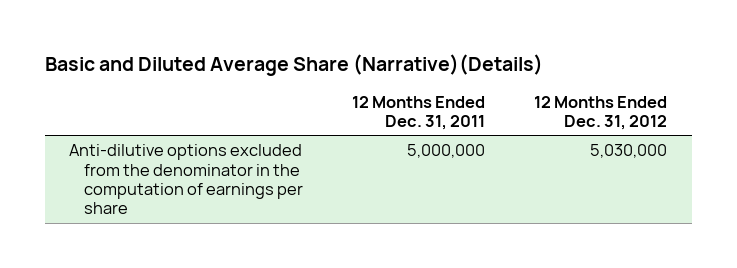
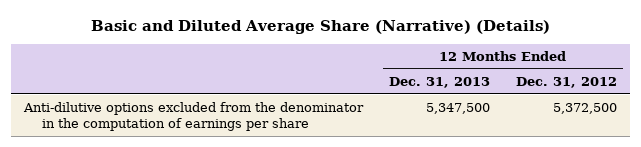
- Basic and Diluted Average Share (Narrative)(Details)
+ Basic and Diluted Average Share (Narrative) (Details)
- | 12 Months Ended Dec. 31, 2011 | 12 Months Ended Dec. 31, 2012
+ | 12 Months Ended Dec. 31, 2013 | 12 Months Ended Dec. 31, 2012
- Anti-dilutive options excluded from the denominator in the computation of earnings per share | 5,000,000 | 5,030,000
+ Anti-dilutive options excluded from the denominator in the computation of earnings per share | 5,347,500 | 5,372,500

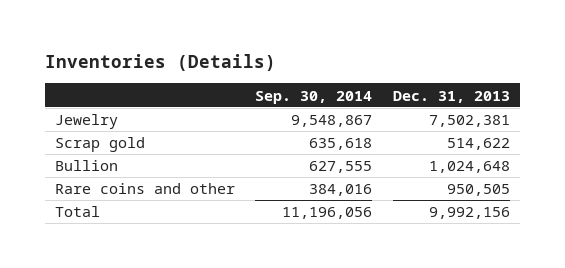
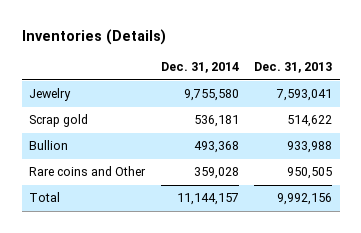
- | Sep. 30, 2014 | Dec. 31, 2013
+ | Dec. 31, 2014 | Dec. 31, 2013
- Jewelry | 9,548,867 | 7,502,381
+ Jewelry | 9,755,580 | 7,593,041
- Bullion | 627,555 | 1,024,648
- Rare coins and other | 384,016 | 950,505
+ Bullion | 493,368 | 933,988
+ Rare coins and Other | 359,028 | 950,505

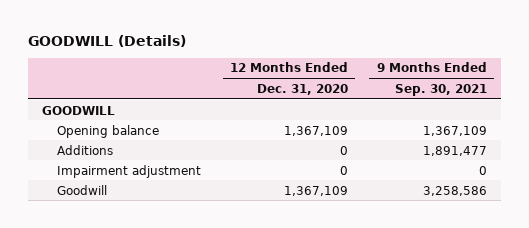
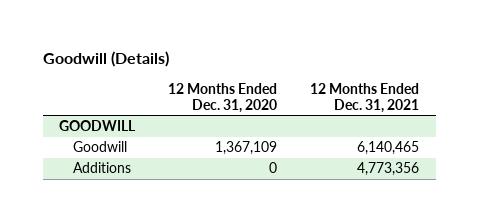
- GOODWILL (Details)
+ Goodwill (Details)
- | 12 Months Ended Dec. 31, 2020 | 9 Months Ended Sep. 30, 2021
+ | 12 Months Ended Dec. 31, 2020 | 12 Months Ended Dec. 31, 2021
- Opening balance | 1,367,109 | 1,367,109
- Impairment adjustment | 0 | 0
moved down: Additions | 0 | 4,773,356

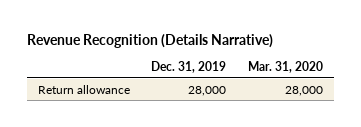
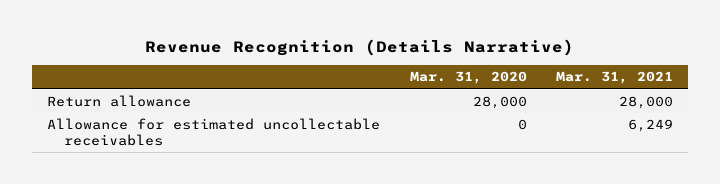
- | Dec. 31, 2019 | Mar. 31, 2020
+ | Mar. 31, 2020 | Mar. 31, 2021
+ Allowance for estimated uncollectable receivables | 0 | 6,249

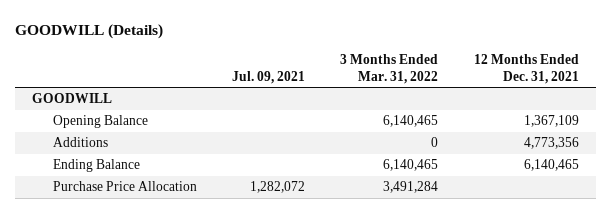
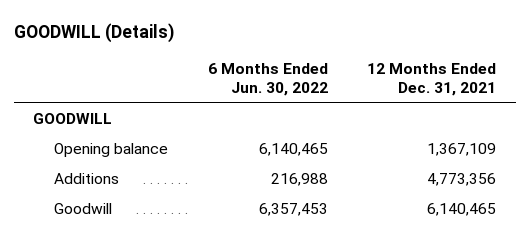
- | Jul. 09, 2021 | 3 Months Ended Mar. 31, 2022 | 12 Months Ended Dec. 31, 2021
+ | 6 Months Ended Jun. 30, 2022 | 12 Months Ended Dec. 31, 2021
- Opening Balance | | 6,140,465 | 1,367,109
+ Opening balance | 6,140,465 | 1,367,109
- Ending Balance | | 6,140,465 | 6,140,465
- Purchase Price Allocation | 1,282,072 | 3,491,284 |
+ Goodwill | 6,357,453 | 6,140,465

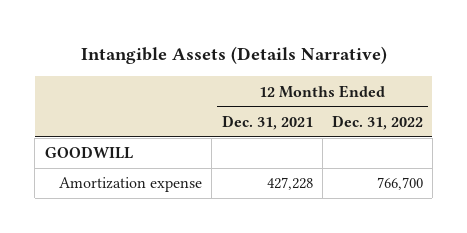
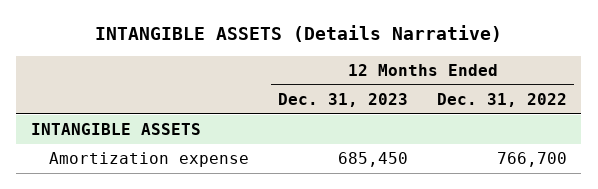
- Intangible Assets (Details Narrative)
+ INTANGIBLE ASSETS (Details Narrative)
- | 12 Months Ended Dec. 31, 2021 | 12 Months Ended Dec. 31, 2022
+ | 12 Months Ended Dec. 31, 2023 | 12 Months Ended Dec. 31, 2022
- GOODWILL
+ INTANGIBLE ASSETS

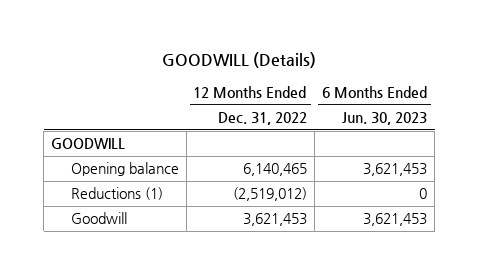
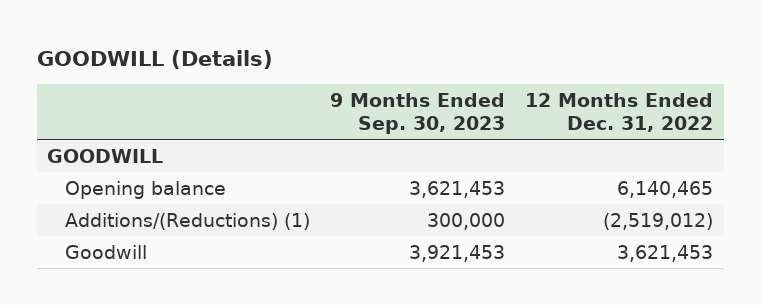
- | 12 Months Ended Dec. 31, 2022 | 6 Months Ended Jun. 30, 2023
+ | 9 Months Ended Sep. 30, 2023 | 12 Months Ended Dec. 31, 2022
- Reductions (1) | (2,519,012) | 0
+ Additions/(Reductions) (1) | 300,000 | (2,519,012)

